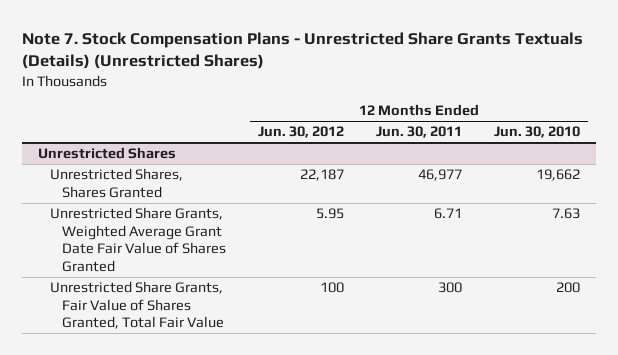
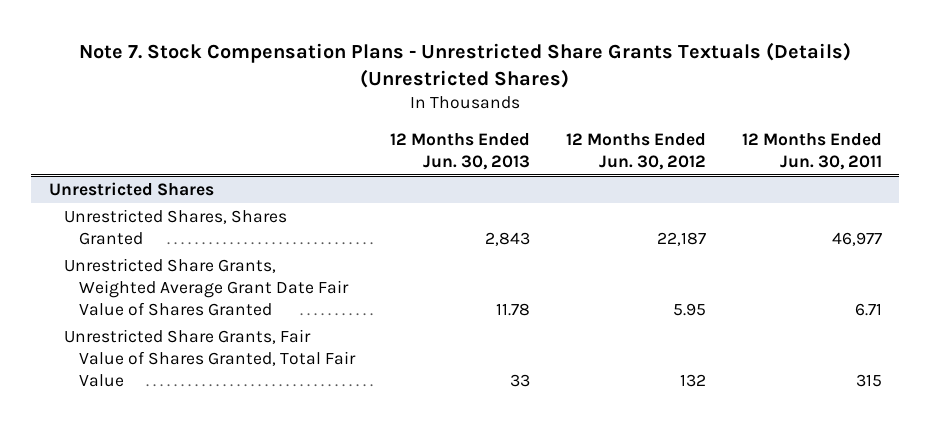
- | 12 Months Ended Jun. 30, 2012 | 12 Months Ended Jun. 30, 2011 | 12 Months Ended Jun. 30, 2010
+ | 12 Months Ended Jun. 30, 2013 | 12 Months Ended Jun. 30, 2012 | 12 Months Ended Jun. 30, 2011
@ Unrestricted Shares
- Unrestricted Share Grants, Fair Value of Shares Granted, Total Fair Value | 100 | 300 | 200
+ Unrestricted Share Grants, Fair Value of Shares Granted, Total Fair Value | 33 | 132 | 315

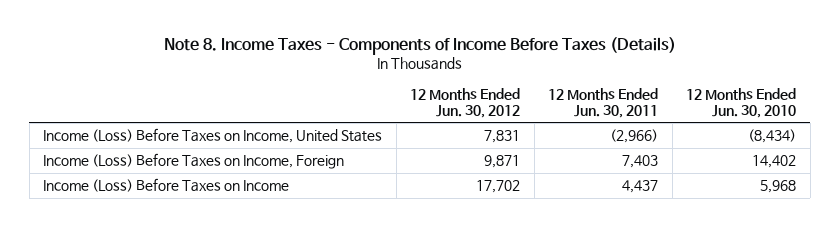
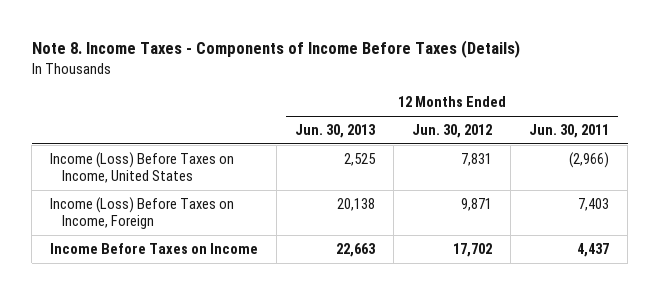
- | 12 Months Ended Jun. 30, 2012 | 12 Months Ended Jun. 30, 2011 | 12 Months Ended Jun. 30, 2010
+ | 12 Months Ended Jun. 30, 2013 | 12 Months Ended Jun. 30, 2012 | 12 Months Ended Jun. 30, 2011
- Income (Loss) Before Taxes on Income | 17,702 | 4,437 | 5,968
+ Income Before Taxes on Income | 22,663 | 17,702 | 4,437

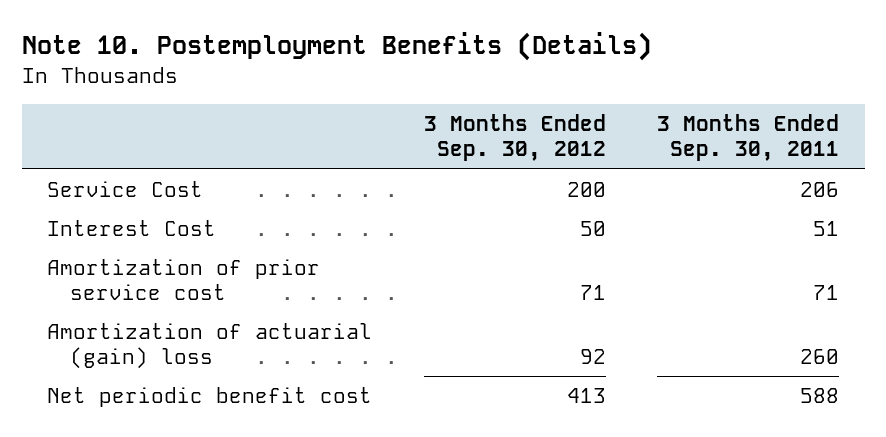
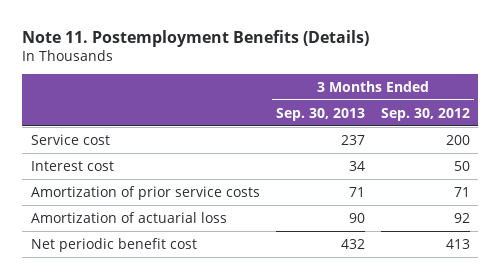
- Note 10. Postemployment Benefits (Details)
+ Note 11. Postemployment Benefits (Details)
- | 3 Months Ended Sep. 30, 2012 | 3 Months Ended Sep. 30, 2011
+ | 3 Months Ended Sep. 30, 2013 | 3 Months Ended Sep. 30, 2012
- Service Cost | 200 | 206
- Interest Cost | 50 | 51
- Amortization of prior service cost | 71 | 71
- Amortization of actuarial (gain) loss | 92 | 260
+ Service cost | 237 | 200
+ Interest cost | 34 | 50
+ Amortization of prior service costs | 71 | 71
+ Amortization of actuarial loss | 90 | 92

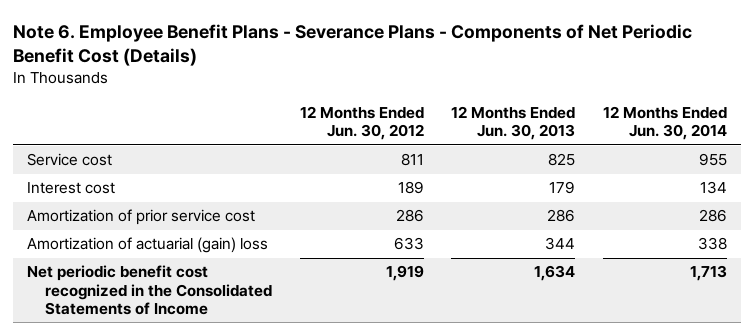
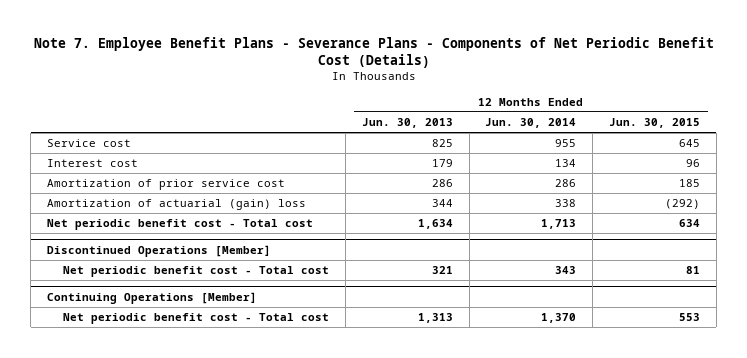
- Note 6. Employee Benefit Plans - Severance Plans - Components of Net Periodic Benefit Cost (Details)
+ Note 7. Employee Benefit Plans - Severance Plans - Components of Net Periodic Benefit Cost (Details)
- | 12 Months Ended Jun. 30, 2012 | 12 Months Ended Jun. 30, 2013 | 12 Months Ended Jun. 30, 2014
+ | 12 Months Ended Jun. 30, 2013 | 12 Months Ended Jun. 30, 2014 | 12 Months Ended Jun. 30, 2015
- Net periodic benefit cost recognized in the Consolidated Statements of Income | 1,919 | 1,634 | 1,713
+ Net periodic benefit cost - Total cost | 1,634 | 1,713 | 634
+ Discontinued Operations [Member]
+ Net periodic benefit cost - Total cost | 321 | 343 | 81
+ Continuing Operations [Member]
+ Net periodic benefit cost - Total cost | 1,313 | 1,370 | 553

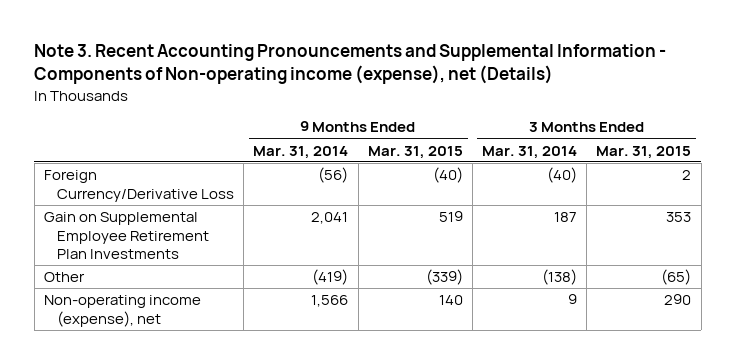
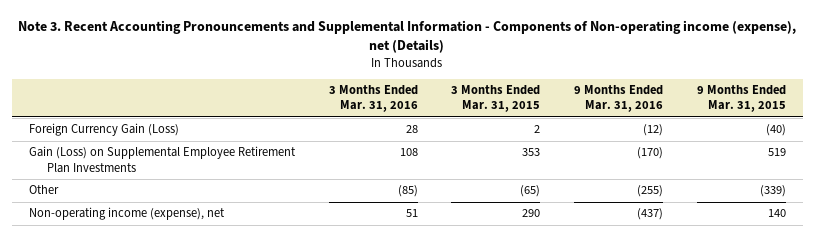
- | 9 Months Ended Mar. 31, 2014 | 9 Months Ended Mar. 31, 2015 | 3 Months Ended Mar. 31, 2014 | 3 Months Ended Mar. 31, 2015
+ | 3 Months Ended Mar. 31, 2016 | 3 Months Ended Mar. 31, 2015 | 9 Months Ended Mar. 31, 2016 | 9 Months Ended Mar. 31, 2015
- Foreign Currency/Derivative Loss | (56) | (40) | (40) | 2
- Gain on Supplemental Employee Retirement Plan Investments | 2,041 | 519 | 187 | 353
+ Foreign Currency Gain (Loss) | 28 | 2 | (12) | (40)
+ Gain (Loss) on Supplemental Employee Retirement Plan Investments | 108 | 353 | (170) | 519

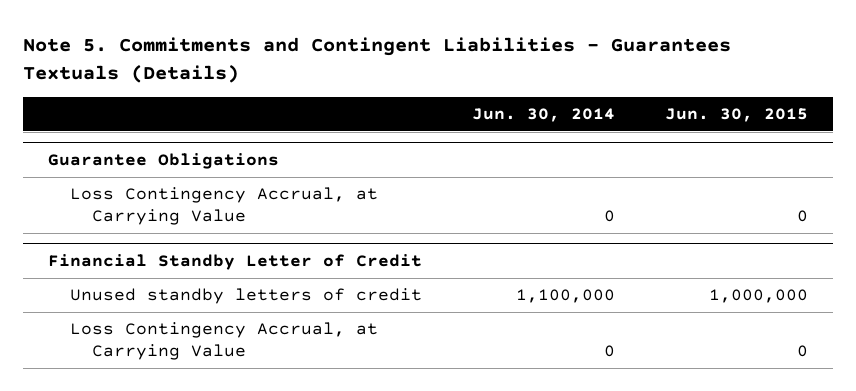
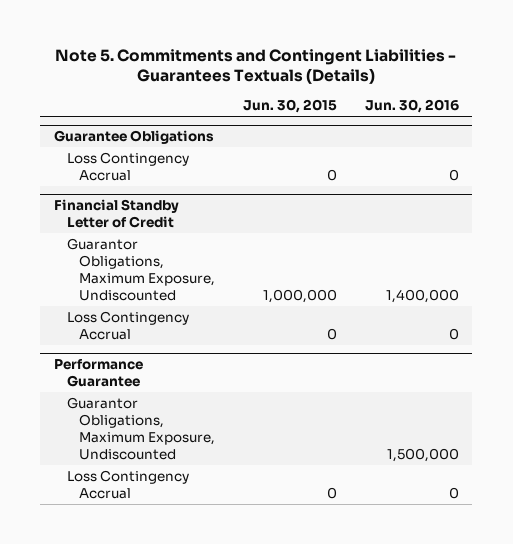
- | Jun. 30, 2014 | Jun. 30, 2015
+ | Jun. 30, 2015 | Jun. 30, 2016
@ Guarantee Obligations
- Loss Contingency Accrual, at Carrying Value | 0 | 0
+ Loss Contingency Accrual | 0 | 0
@ Financial Standby Letter of Credit
- Unused standby letters of credit | 1,100,000 | 1,000,000
- Loss Contingency Accrual, at Carrying Value | 0 | 0
+ Guarantor Obligations, Maximum Exposure, Undiscounted | 1,000,000 | 1,400,000
+ Loss Contingency Accrual | 0 | 0
+ Performance Guarantee
+ Guarantor Obligations, Maximum Exposure, Undiscounted | | 1,500,000
+ Loss Contingency Accrual | 0 | 0

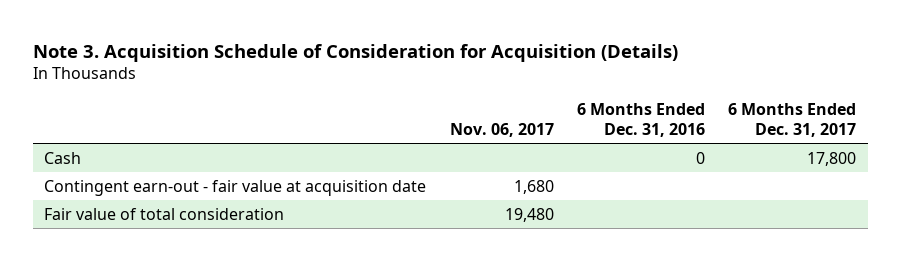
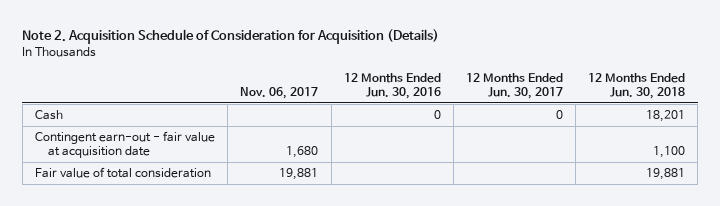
- Note 3. Acquisition Schedule of Consideration for Acquisition (Details)
+ Note 2. Acquisition Schedule of Consideration for Acquisition (Details)
- | Nov. 06, 2017 | 6 Months Ended Dec. 31, 2016 | 6 Months Ended Dec. 31, 2017
+ | Nov. 06, 2017 | 12 Months Ended Jun. 30, 2016 | 12 Months Ended Jun. 30, 2017 | 12 Months Ended Jun. 30, 2018
- Fair value of total consideration | 19,480 | |
+ Fair value of total consideration | 19,881 | | | 19,881

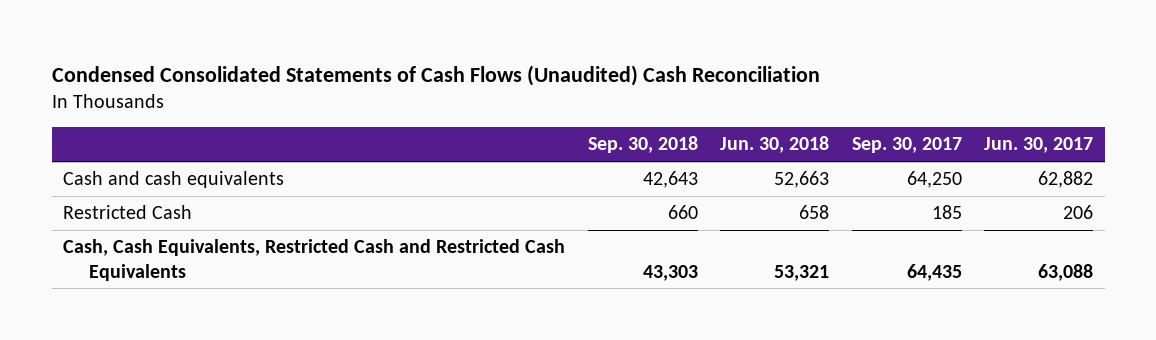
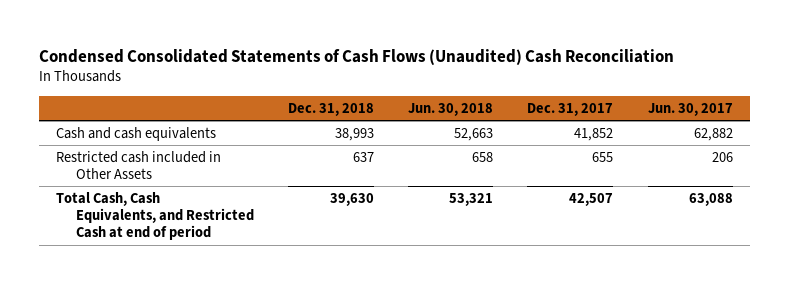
- | Sep. 30, 2018 | Jun. 30, 2018 | Sep. 30, 2017 | Jun. 30, 2017
+ | Dec. 31, 2018 | Jun. 30, 2018 | Dec. 31, 2017 | Jun. 30, 2017
- Restricted Cash | 660 | 658 | 185 | 206
- Cash, Cash Equivalents, Restricted Cash and Restricted Cash Equivalents | 43,303 | 53,321 | 64,435 | 63,088
+ Restricted cash included in Other Assets | 637 | 658 | 655 | 206
+ Total Cash, Cash Equivalents, and Restricted Cash at end of period | 39,630 | 53,321 | 42,507 | 63,088

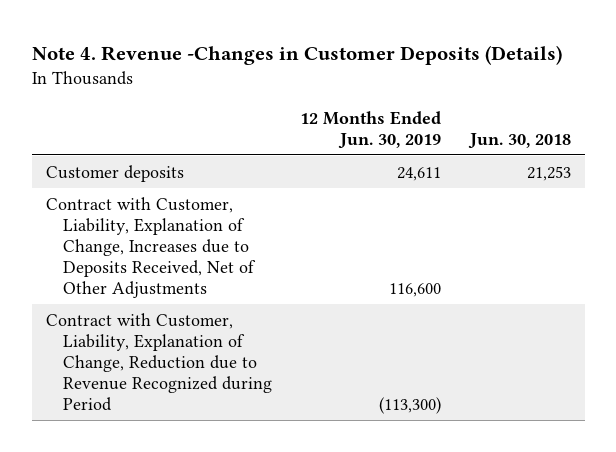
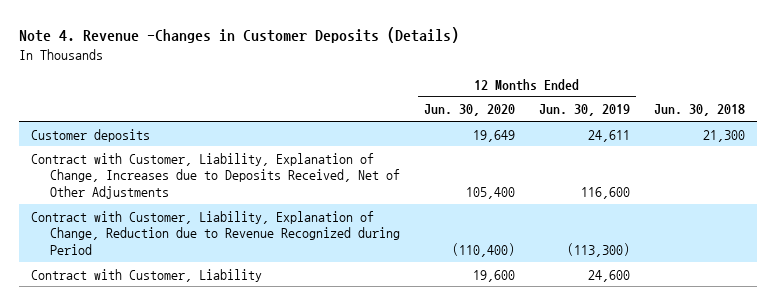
- | 12 Months Ended Jun. 30, 2019 | Jun. 30, 2018
+ | 12 Months Ended Jun. 30, 2020 | 12 Months Ended Jun. 30, 2019 | Jun. 30, 2018
- Customer deposits | 24,611 | 21,253
+ Customer deposits | 19,649 | 24,611 | 21,300
+ Contract with Customer, Liability | 19,600 | 24,600 |

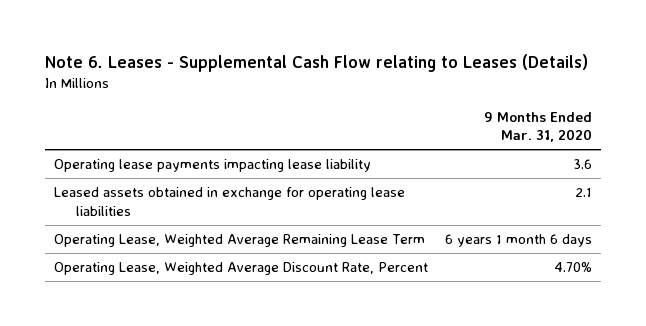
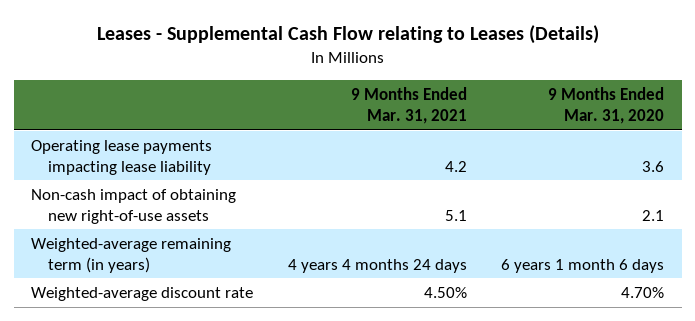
- Note 6. Leases - Supplemental Cash Flow relating to Leases (Details)
+ Leases - Supplemental Cash Flow relating to Leases (Details)
- | 9 Months Ended Mar. 31, 2020
+ | 9 Months Ended Mar. 31, 2021 | 9 Months Ended Mar. 31, 2020
- Leased assets obtained in exchange for operating lease liabilities | 2.1
- Operating Lease, Weighted Average Remaining Lease Term | 6 years 1 month 6 days
- Operating Lease, Weighted Average Discount Rate, Percent | 4.70%
+ Non-cash impact of obtaining new right-of-use assets | 5.1 | 2.1
+ Weighted-average remaining term (in years) | 4 years 4 months 24 days | 6 years 1 month 6 days
+ Weighted-average discount rate | 4.50% | 4.70%

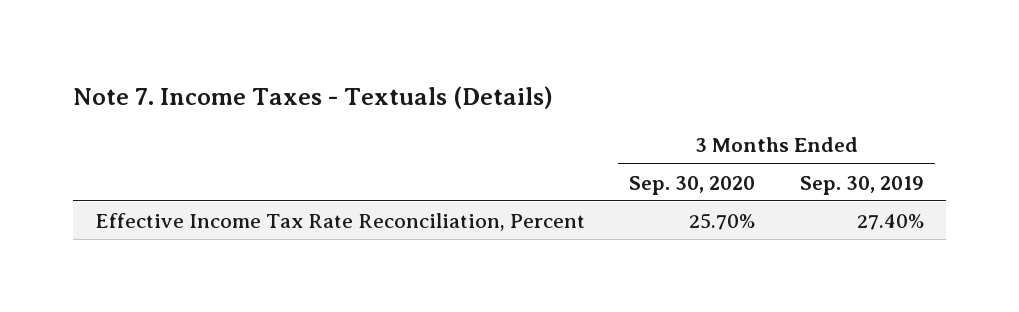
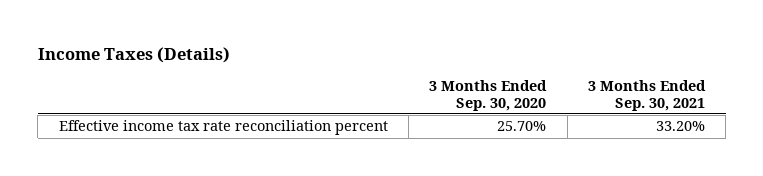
- Note 7. Income Taxes - Textuals (Details)
+ Income Taxes (Details)
- | 3 Months Ended Sep. 30, 2020 | 3 Months Ended Sep. 30, 2019
+ | 3 Months Ended Sep. 30, 2020 | 3 Months Ended Sep. 30, 2021
- Effective Income Tax Rate Reconciliation, Percent | 25.70% | 27.40%
+ Effective income tax rate reconciliation percent | 25.70% | 33.20%

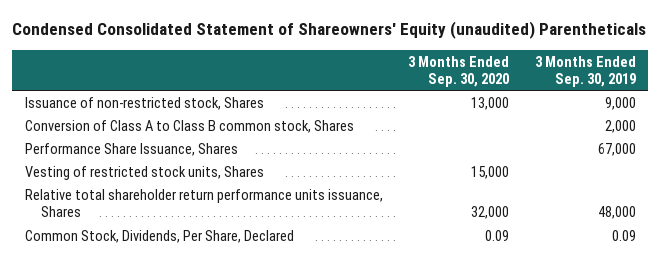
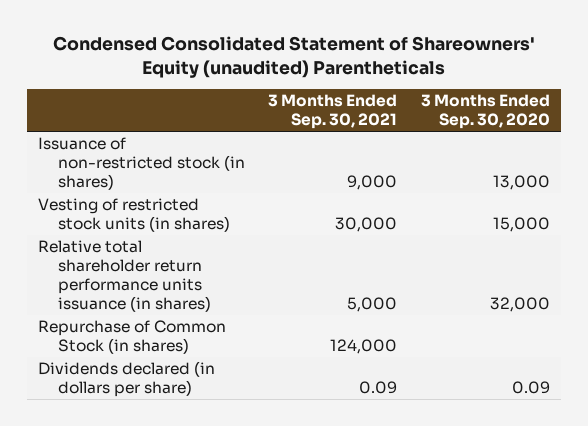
- | 3 Months Ended Sep. 30, 2020 | 3 Months Ended Sep. 30, 2019
+ | 3 Months Ended Sep. 30, 2021 | 3 Months Ended Sep. 30, 2020
- Issuance of non-restricted stock, Shares | 13,000 | 9,000
- Conversion of Class A to Class B common stock, Shares | | 2,000
- Performance Share Issuance, Shares | | 67,000
- Vesting of restricted stock units, Shares | 15,000 |
- Relative total shareholder return performance units issuance, Shares | 32,000 | 48,000
- Common Stock, Dividends, Per Share, Declared | 0.09 | 0.09
+ Issuance of non-restricted stock (in shares) | 9,000 | 13,000
+ Vesting of restricted stock units (in shares) | 30,000 | 15,000
+ Relative total shareholder return performance units issuance (in shares) | 5,000 | 32,000
+ Repurchase of Common Stock (in shares) | 124,000 |
+ Dividends declared (in dollars per share) | 0.09 | 0.09

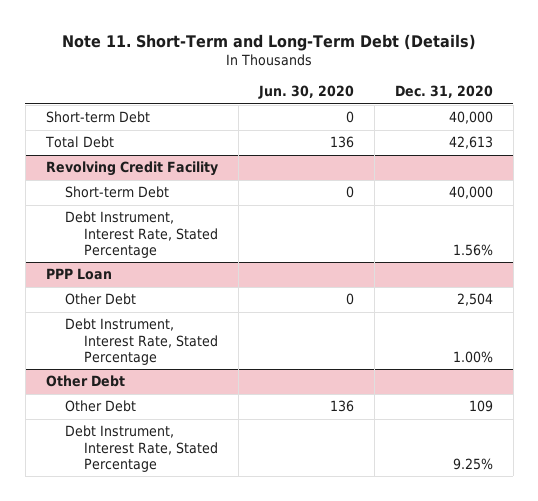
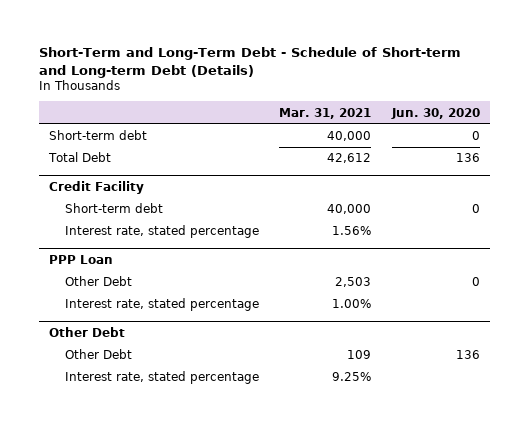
- Note 11. Short-Term and Long-Term Debt (Details)
+ Short-Term and Long-Term Debt - Schedule of Short-term and Long-term Debt (Details)
- | Jun. 30, 2020 | Dec. 31, 2020
+ | Mar. 31, 2021 | Jun. 30, 2020
- Short-term Debt | 0 | 40,000
+ Short-term debt | 40,000 | 0
- Revolving Credit Facility
- Short-term Debt | 0 | 40,000
- Debt Instrument, Interest Rate, Stated Percentage | | 1.56%
+ Credit Facility
+ Short-term debt | 40,000 | 0
+ Interest rate, stated percentage | 1.56% |
@ PPP Loan
- Debt Instrument, Interest Rate, Stated Percentage | | 1.00%
+ Interest rate, stated percentage | 1.00% |
@ Other Debt
- Debt Instrument, Interest Rate, Stated Percentage | | 9.25%
+ Interest rate, stated percentage | 9.25% |

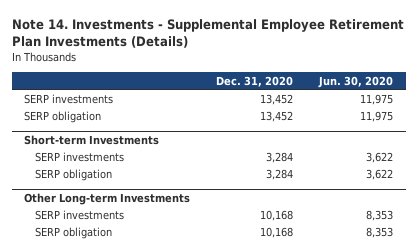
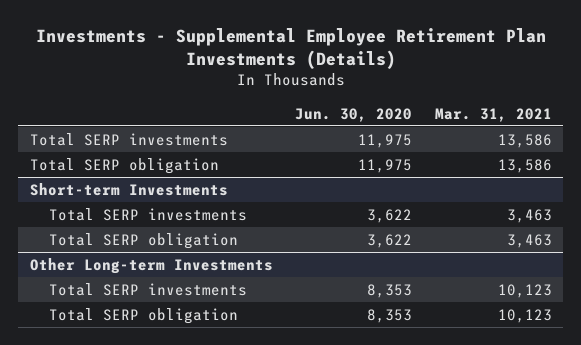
- Note 14. Investments - Supplemental Employee Retirement Plan Investments (Details)
+ Investments - Supplemental Employee Retirement Plan Investments (Details)
- | Dec. 31, 2020 | Jun. 30, 2020
+ | Jun. 30, 2020 | Mar. 31, 2021
- SERP investments | 13,452 | 11,975
- SERP obligation | 13,452 | 11,975
+ Total SERP investments | 11,975 | 13,586
+ Total SERP obligation | 11,975 | 13,586
@ Short-term Investments
- SERP investments | 3,284 | 3,622
- SERP obligation | 3,284 | 3,622
+ Total SERP investments | 3,622 | 3,463
+ Total SERP obligation | 3,622 | 3,463
@ Other Long-term Investments
- SERP investments | 10,168 | 8,353
- SERP obligation | 10,168 | 8,353
+ Total SERP investments | 8,353 | 10,123
+ Total SERP obligation | 8,353 | 10,123

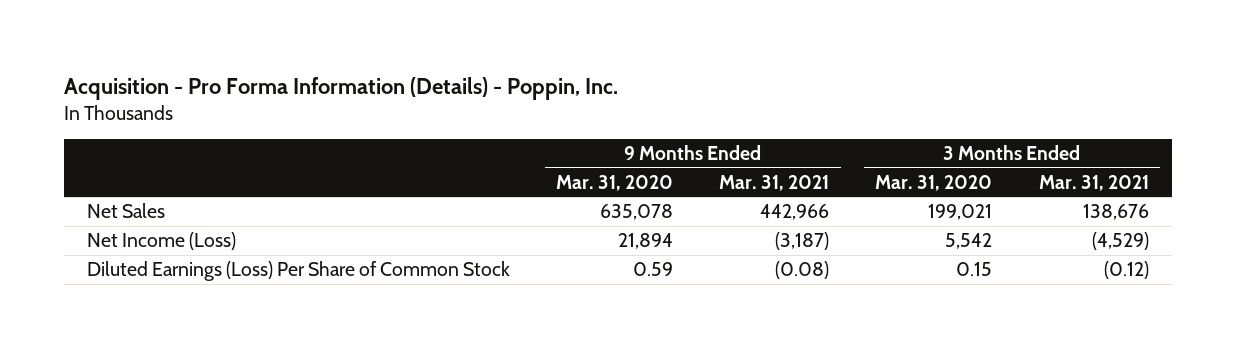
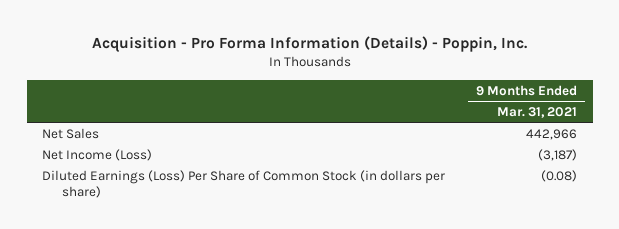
- | 9 Months Ended Mar. 31, 2020 | 9 Months Ended Mar. 31, 2021 | 3 Months Ended Mar. 31, 2020 | 3 Months Ended Mar. 31, 2021
+ | 9 Months Ended Mar. 31, 2021
- Diluted Earnings (Loss) Per Share of Common Stock | 0.59 | (0.08) | 0.15 | (0.12)
+ Diluted Earnings (Loss) Per Share of Common Stock (in dollars per share) | (0.08)

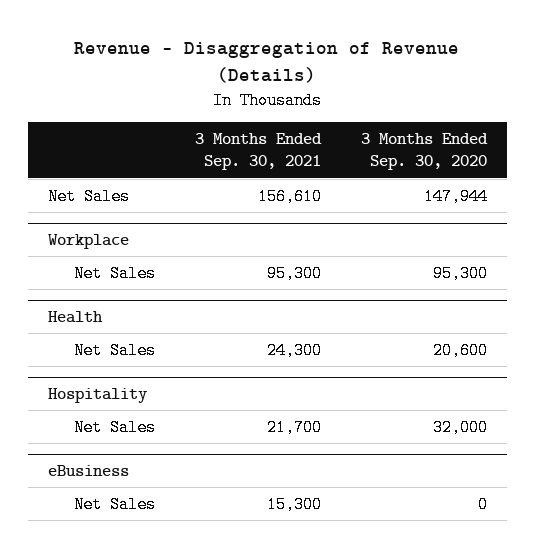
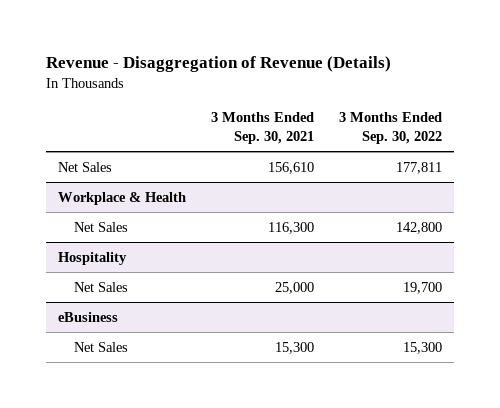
- | 3 Months Ended Sep. 30, 2021 | 3 Months Ended Sep. 30, 2020
+ | 3 Months Ended Sep. 30, 2021 | 3 Months Ended Sep. 30, 2022
- Workplace
- Net Sales | 95,300 | 95,300
- Health
- Net Sales | 24,300 | 20,600
+ Workplace & Health
+ Net Sales | 116,300 | 142,800
@ Hospitality
- Net Sales | 21,700 | 32,000
+ Net Sales | 25,000 | 19,700

